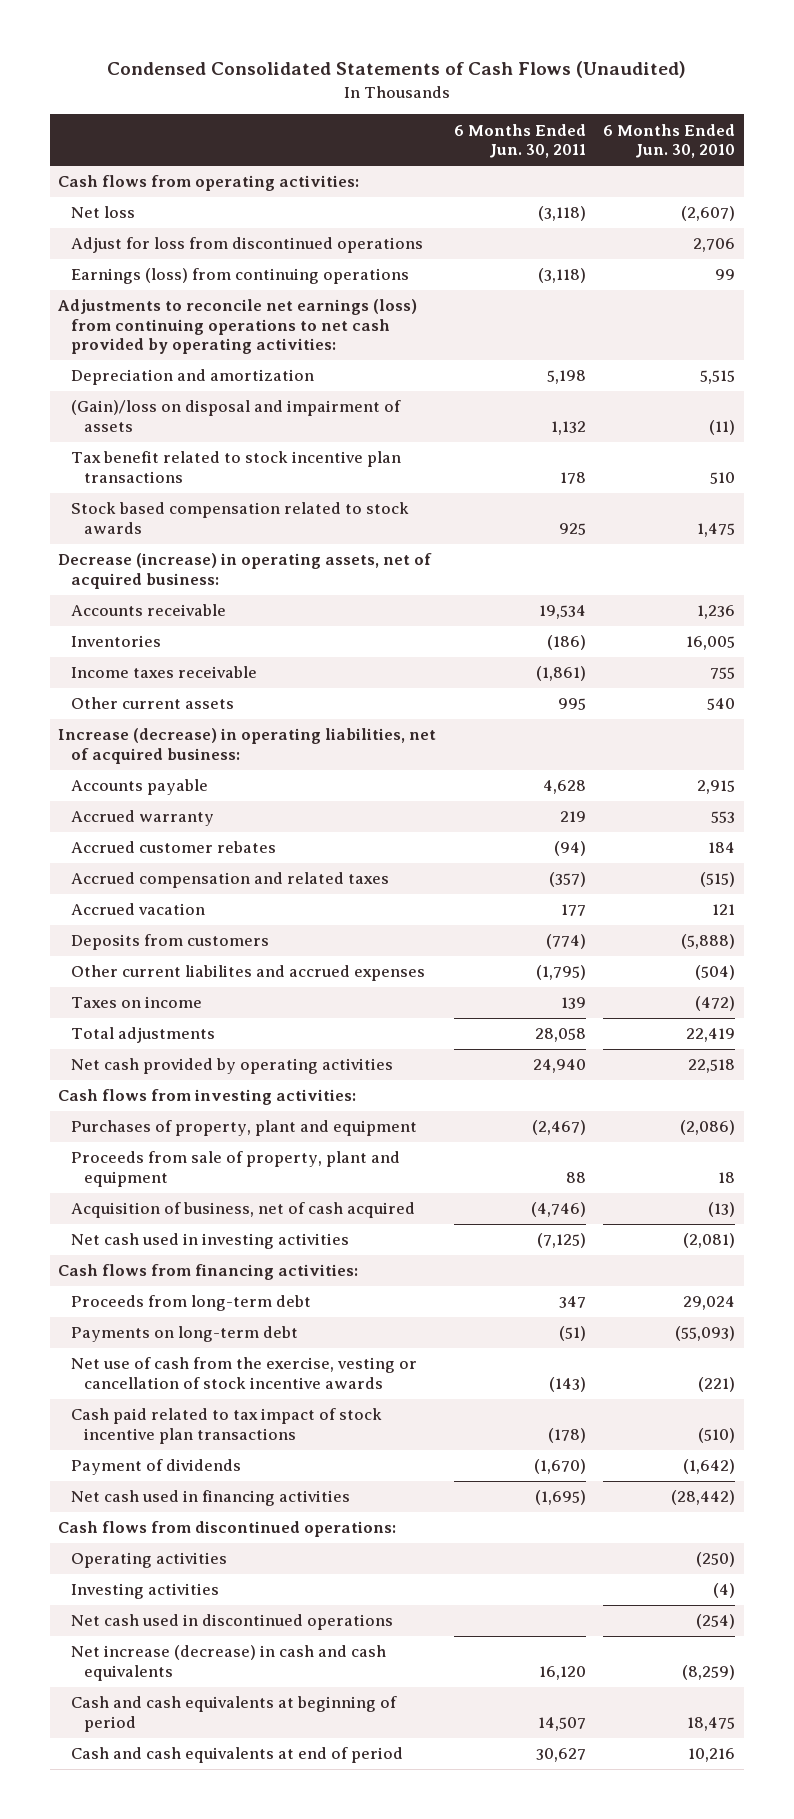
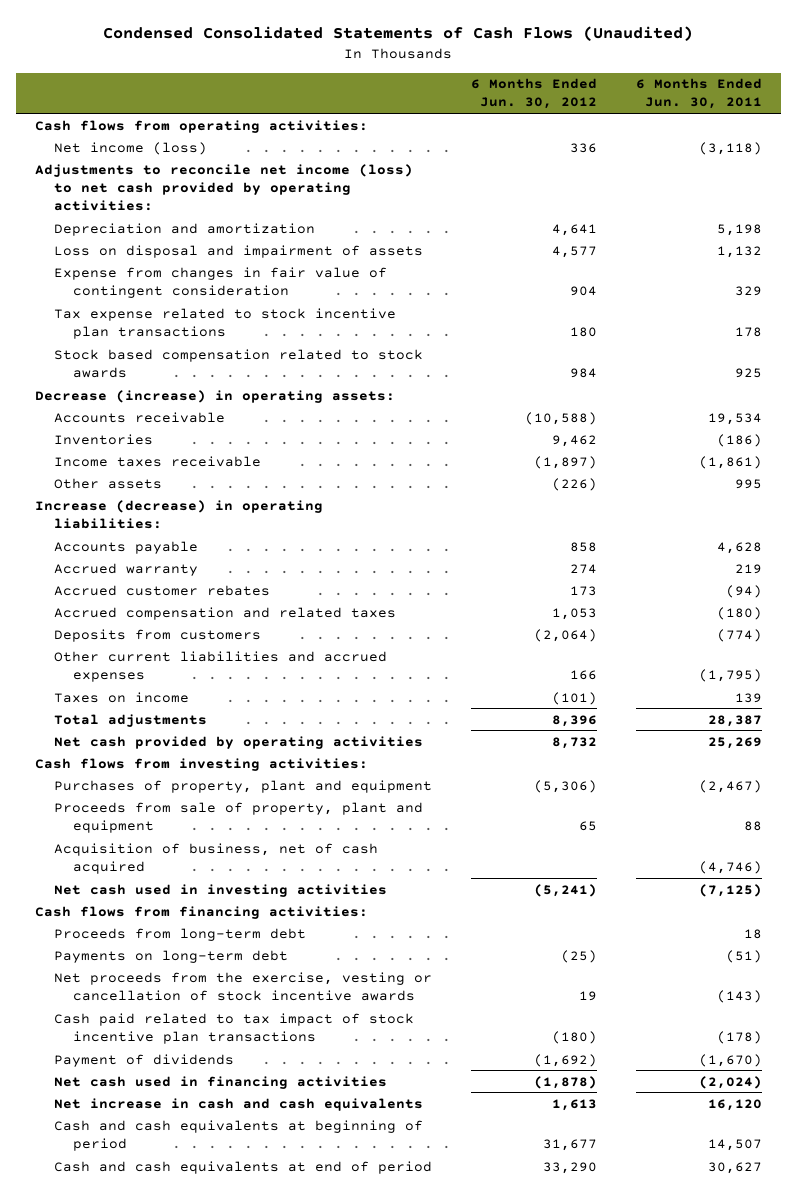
- | 6 Months Ended Jun. 30, 2011 | 6 Months Ended Jun. 30, 2010
+ | 6 Months Ended Jun. 30, 2012 | 6 Months Ended Jun. 30, 2011
- Net loss | (3,118) | (2,607)
- Adjust for loss from discontinued operations | | 2,706
- Earnings (loss) from continuing operations | (3,118) | 99
- Adjustments to reconcile net earnings (loss) from continuing operations to net cash provided by operating activities:
+ Net income (loss) | 336 | (3,118)
+ Adjustments to reconcile net income (loss) to net cash provided by operating activities:
- (Gain)/loss on disposal and impairment of assets | 1,132 | (11)
- Tax benefit related to stock incentive plan transactions | 178 | 510
+ Loss on disposal and impairment of assets | 4,577 | 1,132
+ Expense from changes in fair value of contingent consideration | 904 | 329
+ Tax expense related to stock incentive plan transactions | 180 | 178
- Decrease (increase) in operating assets, net of acquired business:
+ Decrease (increase) in operating assets:
- Other current assets | 995 | 540
- Increase (decrease) in operating liabilities, net of acquired business:
+ Other assets | (226) | 995
+ Increase (decrease) in operating liabilities:
- Accrued compensation and related taxes | (357) | (515)
- Accrued vacation | 177 | 121
+ Accrued compensation and related taxes | 1,053 | (180)
- Other current liabilites and accrued expenses | (1,795) | (504)
+ Other current liabilities and accrued expenses | 166 | (1,795)
- Total adjustments | 28,058 | 22,419
- Net cash provided by operating activities | 24,940 | 22,518
+ Total adjustments | 8,396 | 28,387
+ Net cash provided by operating activities | 8,732 | 25,269
- Proceeds from long-term debt | 347 | 29,024
+ Proceeds from long-term debt | | 18
- Net use of cash from the exercise, vesting or cancellation of stock incentive awards | (143) | (221)
+ Net proceeds from the exercise, vesting or cancellation of stock incentive awards | 19 | (143)
- Net cash used in financing activities | (1,695) | (28,442)
- Cash flows from discontinued operations:
- Operating activities | | (250)
- Investing activities | | (4)
- Net cash used in discontinued operations | | (254)
- Net increase (decrease) in cash and cash equivalents | 16,120 | (8,259)
+ Net cash used in financing activities | (1,878) | (2,024)
+ Net increase in cash and cash equivalents | 1,613 | 16,120

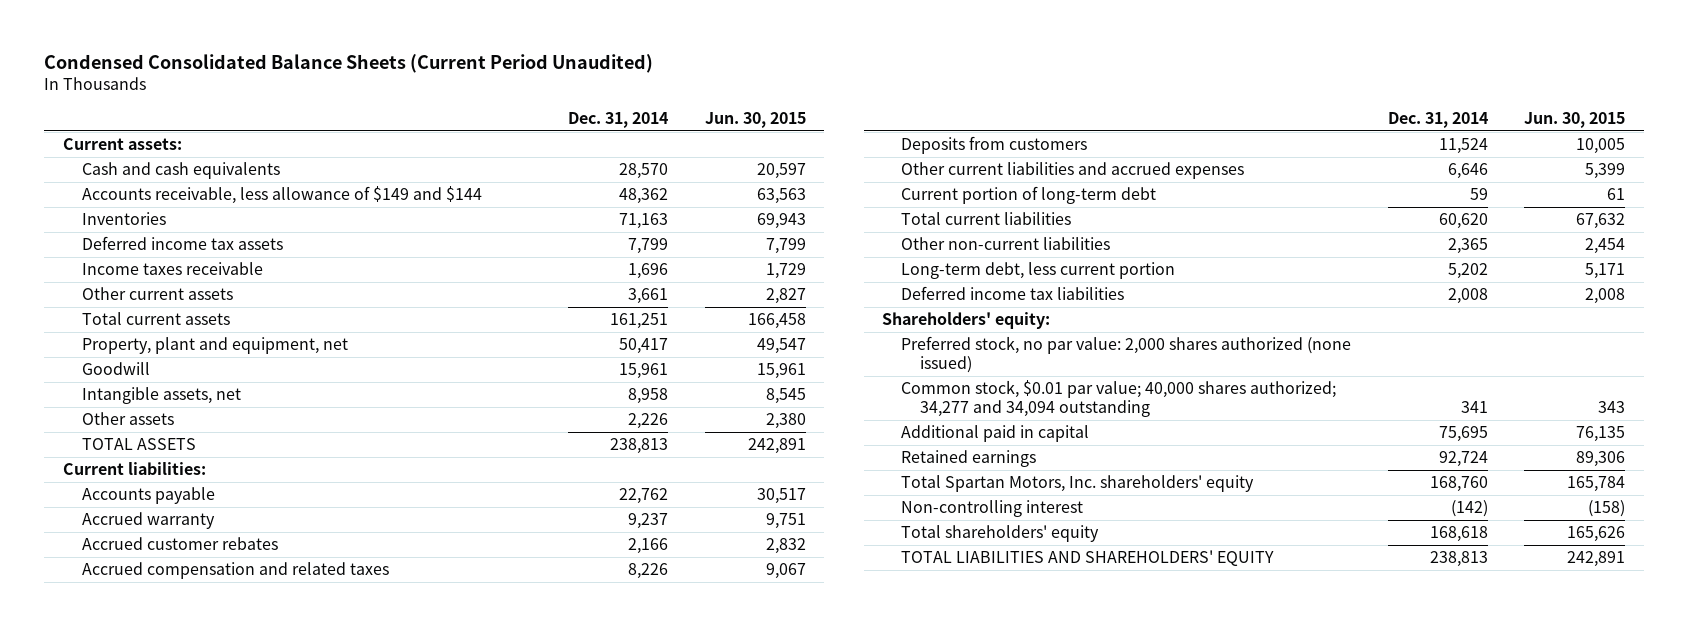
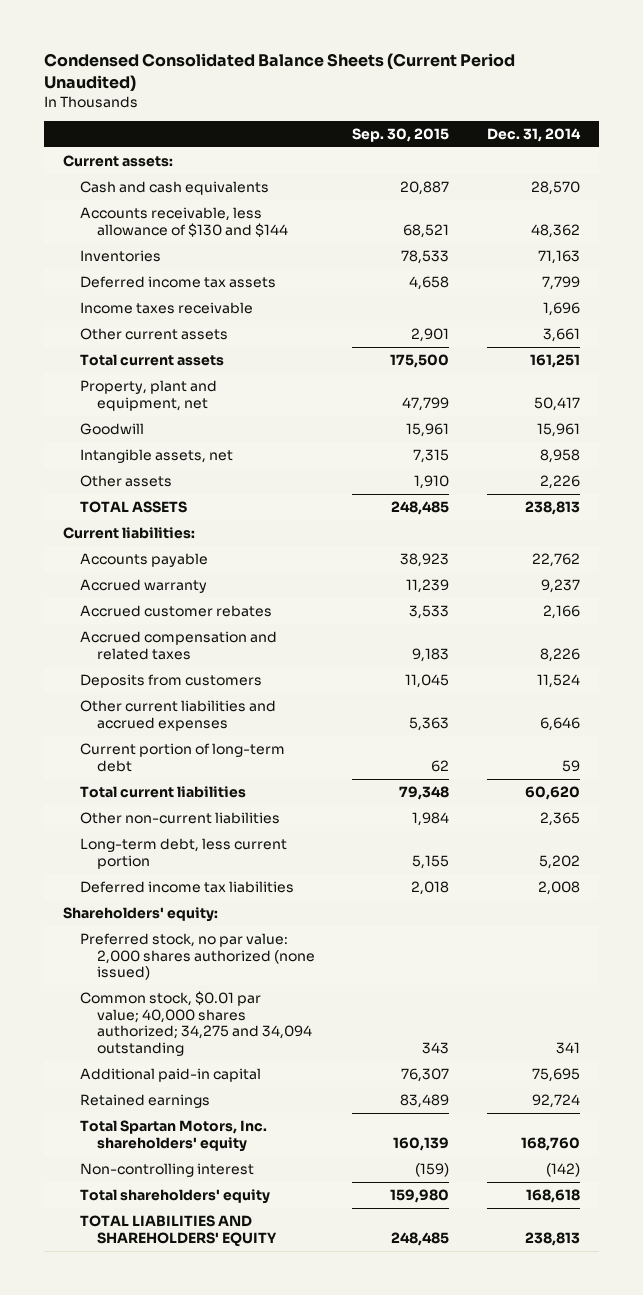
- | Dec. 31, 2014 | Jun. 30, 2015
+ | Sep. 30, 2015 | Dec. 31, 2014
- Accounts receivable, less allowance of $149 and $144 | 48,362 | 63,563
+ Accounts receivable, less allowance of $130 and $144 | 68,521 | 48,362
- Common stock, $0.01 par value; 40,000 shares authorized; 34,277 and 34,094 outstanding | 341 | 343
- Additional paid in capital | 75,695 | 76,135
+ Common stock, $0.01 par value; 40,000 shares authorized; 34,275 and 34,094 outstanding | 343 | 341
+ Additional paid-in capital | 76,307 | 75,695

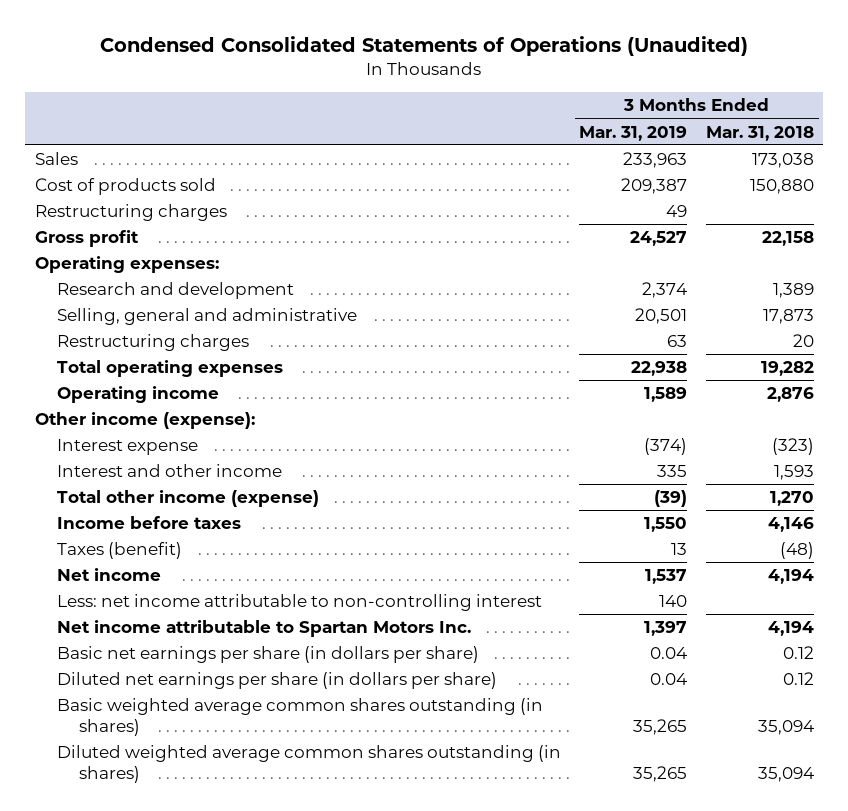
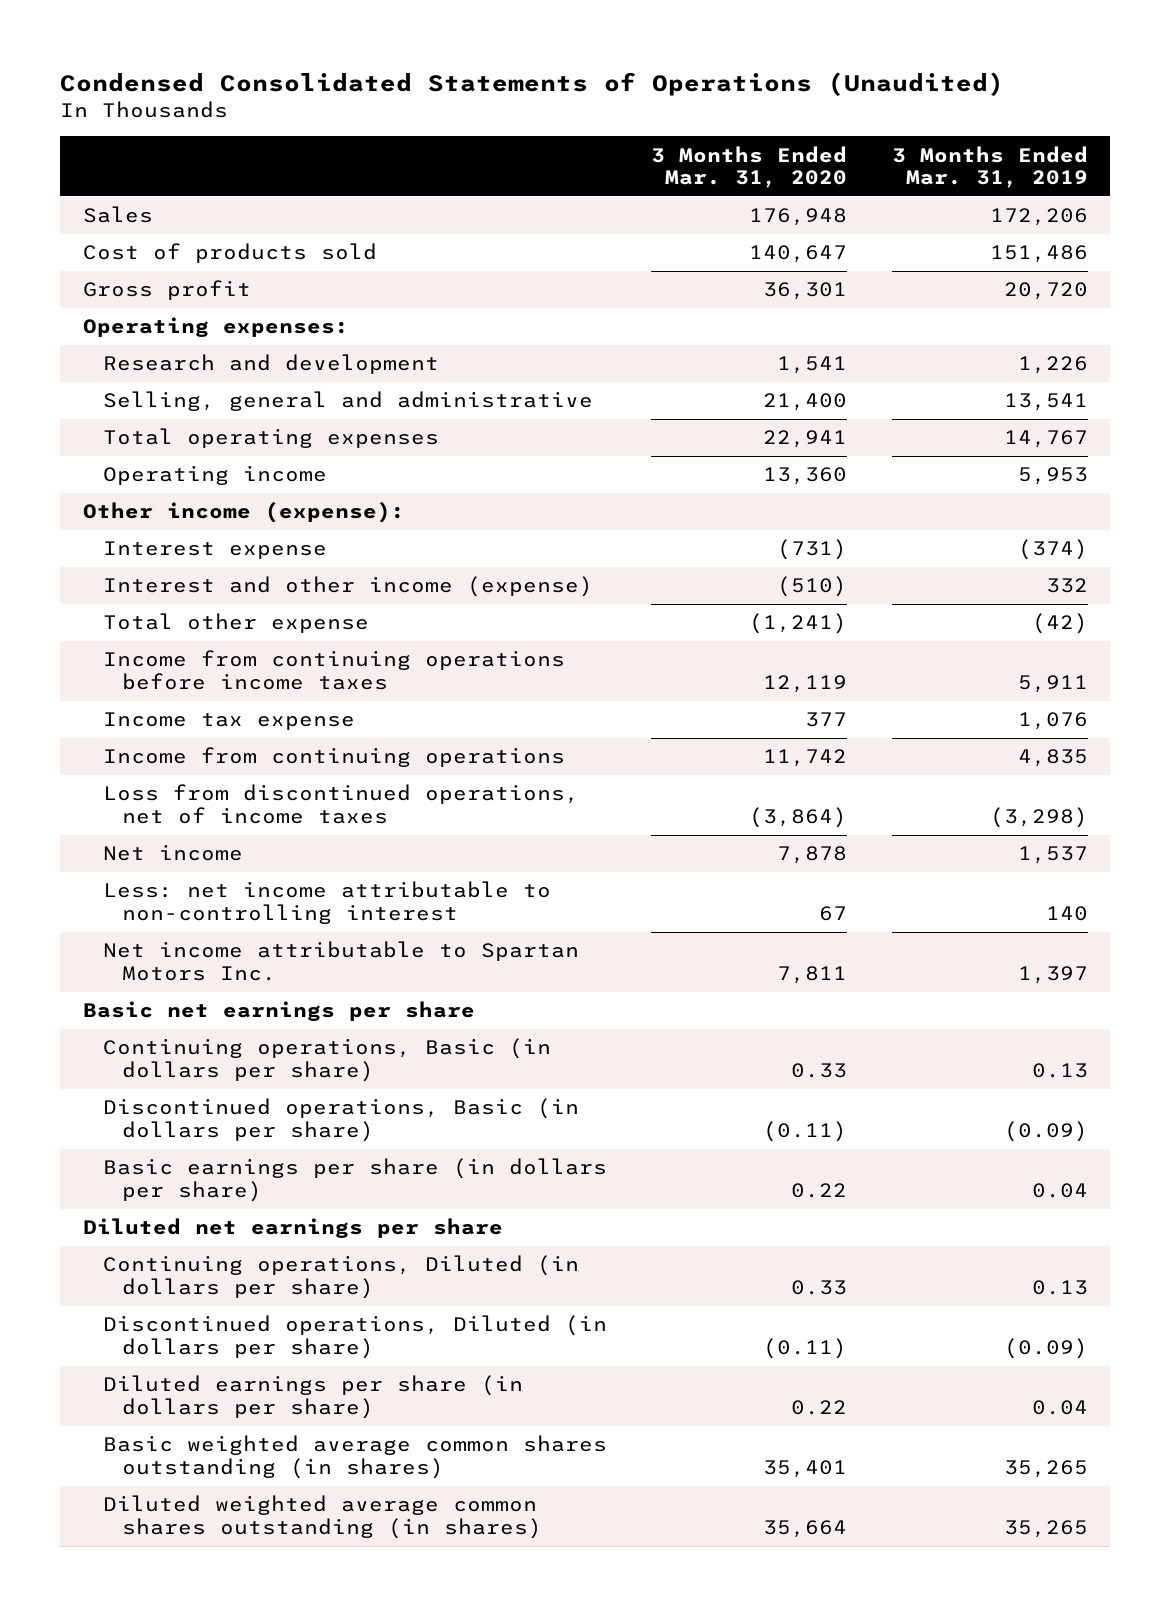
- | 3 Months Ended Mar. 31, 2019 | 3 Months Ended Mar. 31, 2018
+ | 3 Months Ended Mar. 31, 2020 | 3 Months Ended Mar. 31, 2019
- Sales | 233,963 | 173,038
- Cost of products sold | 209,387 | 150,880
- Restructuring charges | 49 |
- Gross profit | 24,527 | 22,158
+ Sales | 176,948 | 172,206
+ Cost of products sold | 140,647 | 151,486
+ Gross profit | 36,301 | 20,720
- Research and development | 2,374 | 1,389
- Selling, general and administrative | 20,501 | 17,873
- Restructuring charges | 63 | 20
- Total operating expenses | 22,938 | 19,282
- Operating income | 1,589 | 2,876
+ Research and development | 1,541 | 1,226
+ Selling, general and administrative | 21,400 | 13,541
+ Total operating expenses | 22,941 | 14,767
+ Operating income | 13,360 | 5,953
- Interest and other income | 335 | 1,593
- Total other income (expense) | (39) | 1,270
- Income before taxes | 1,550 | 4,146
- Taxes (benefit) | 13 | (48)
+ Interest and other income (expense) | (510) | 332
+ Total other expense | (1,241) | (42)
+ Income from continuing operations before income taxes | 12,119 | 5,911
+ Income tax expense | 377 | 1,076
+ Income from continuing operations | 11,742 | 4,835
+ Loss from discontinued operations, net of income taxes | (3,864) | (3,298)
- Basic net earnings per share (in dollars per share) | 0.04 | 0.12
- Diluted net earnings per share (in dollars per share) | 0.04 | 0.12
+ Basic net earnings per share
+ Continuing operations, Basic (in dollars per share) | 0.33 | 0.13
+ Discontinued operations, Basic (in dollars per share) | (0.11) | (0.09)
+ Basic earnings per share (in dollars per share) | 0.22 | 0.04
+ Diluted net earnings per share
+ Continuing operations, Diluted (in dollars per share) | 0.33 | 0.13
+ Discontinued operations, Diluted (in dollars per share) | (0.11) | (0.09)
+ Diluted earnings per share (in dollars per share) | 0.22 | 0.04

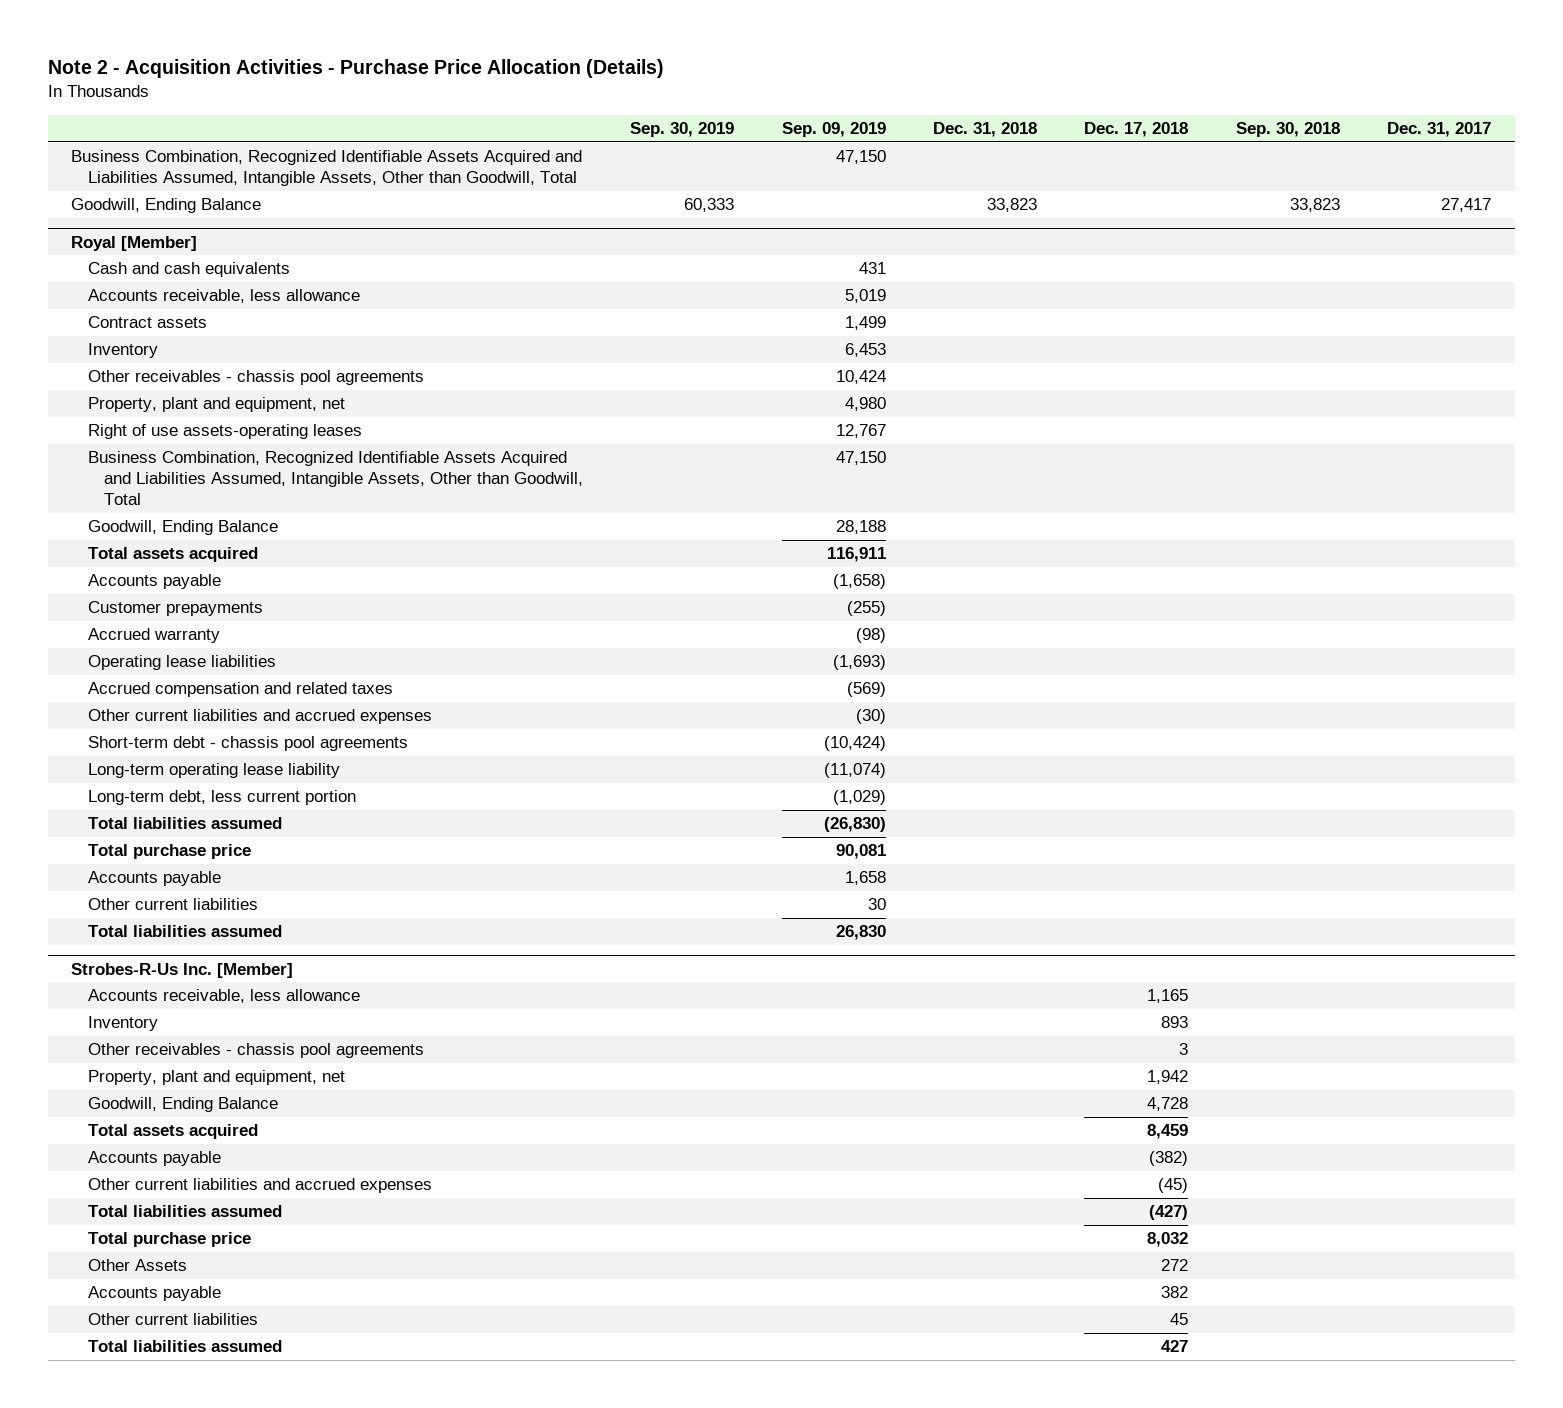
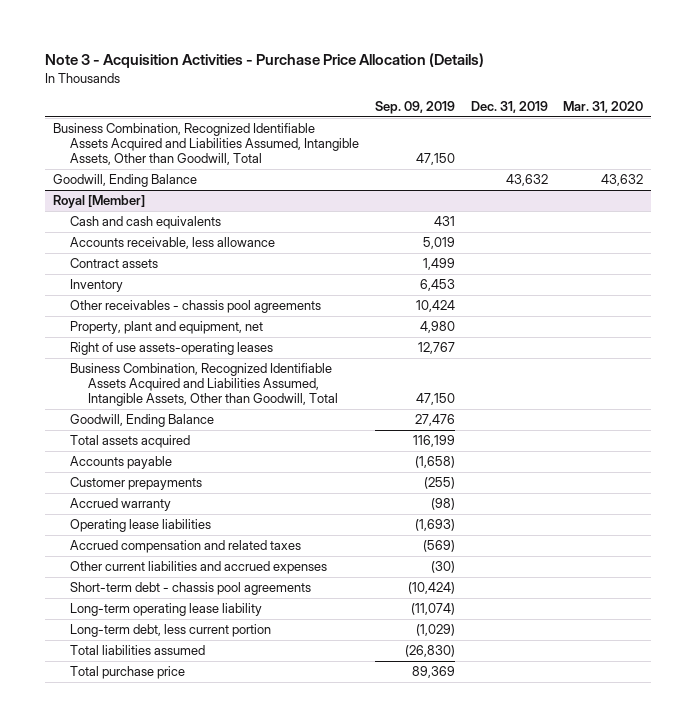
- Note 2 - Acquisition Activities - Purchase Price Allocation (Details)
+ Note 3 - Acquisition Activities - Purchase Price Allocation (Details)
- | Sep. 30, 2019 | Sep. 09, 2019 | Dec. 31, 2018 | Dec. 17, 2018 | Sep. 30, 2018 | Dec. 31, 2017
+ | Sep. 09, 2019 | Dec. 31, 2019 | Mar. 31, 2020
@ Royal [Member]
- Goodwill, Ending Balance | | 28,188 | | | |
- Total assets acquired | | 116,911 | | | |
+ Goodwill, Ending Balance | 27,476 | |
+ Total assets acquired | 116,199 | |
- Total purchase price | | 90,081 | | | |
- Accounts payable | | 1,658 | | | |
- Other current liabilities | | 30 | | | |
- Total liabilities assumed | | 26,830 | | | |
- Strobes-R-Us Inc. [Member]
- Accounts receivable, less allowance | | | | 1,165 | |
- Inventory | | | | 893 | |
- Other receivables - chassis pool agreements | | | | 3 | |
- Property, plant and equipment, net | | | | 1,942 | |
- Goodwill, Ending Balance | | | | 4,728 | |
- Total assets acquired | | | | 8,459 | |
- Accounts payable | | | | (382) | |
- Other current liabilities and accrued expenses | | | | (45) | |
- Total liabilities assumed | | | | (427) | |
- Total purchase price | | | | 8,032 | |
- Other Assets | | | | 272 | |
- Accounts payable | | | | 382 | |
- Other current liabilities | | | | 45 | |
- Total liabilities assumed | | | | 427 | |
@ Royal [Member]
+ Total purchase price | 89,369 | |

